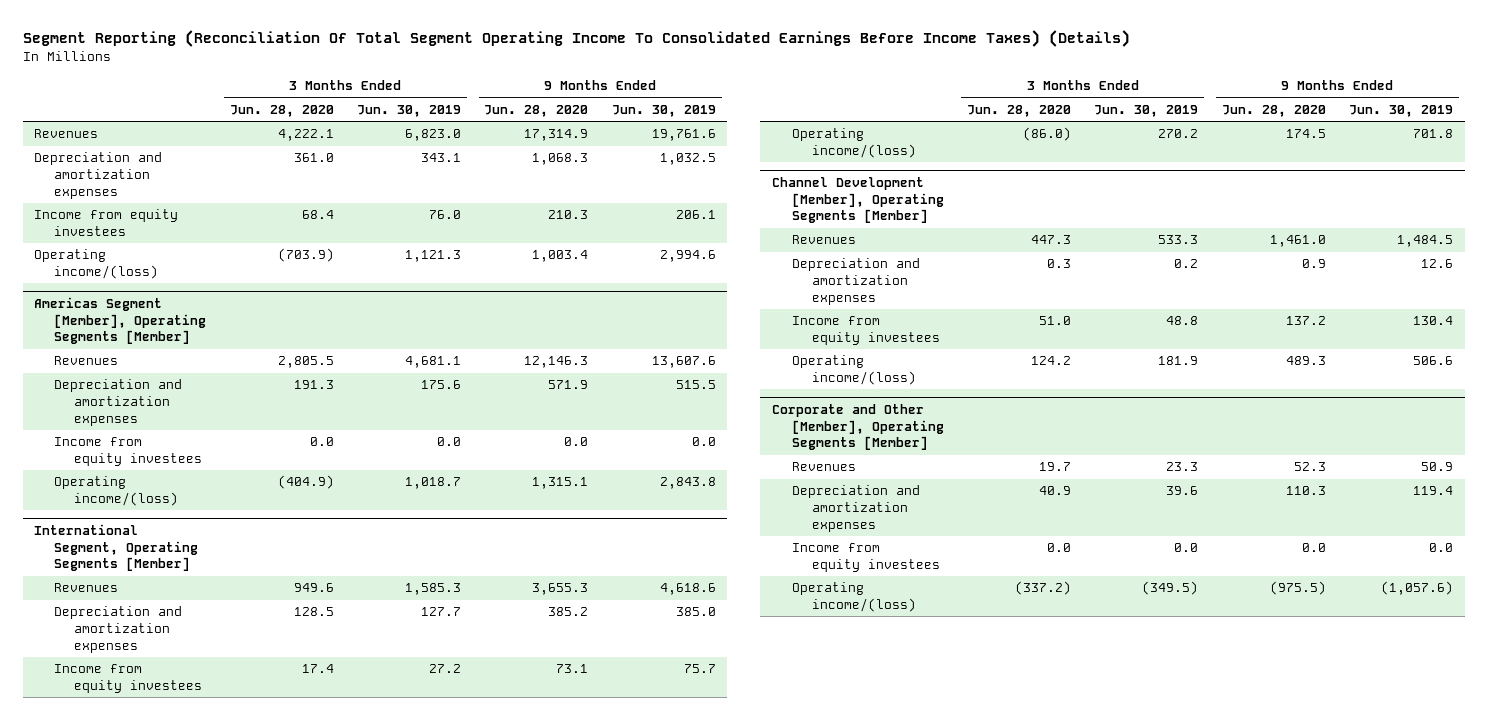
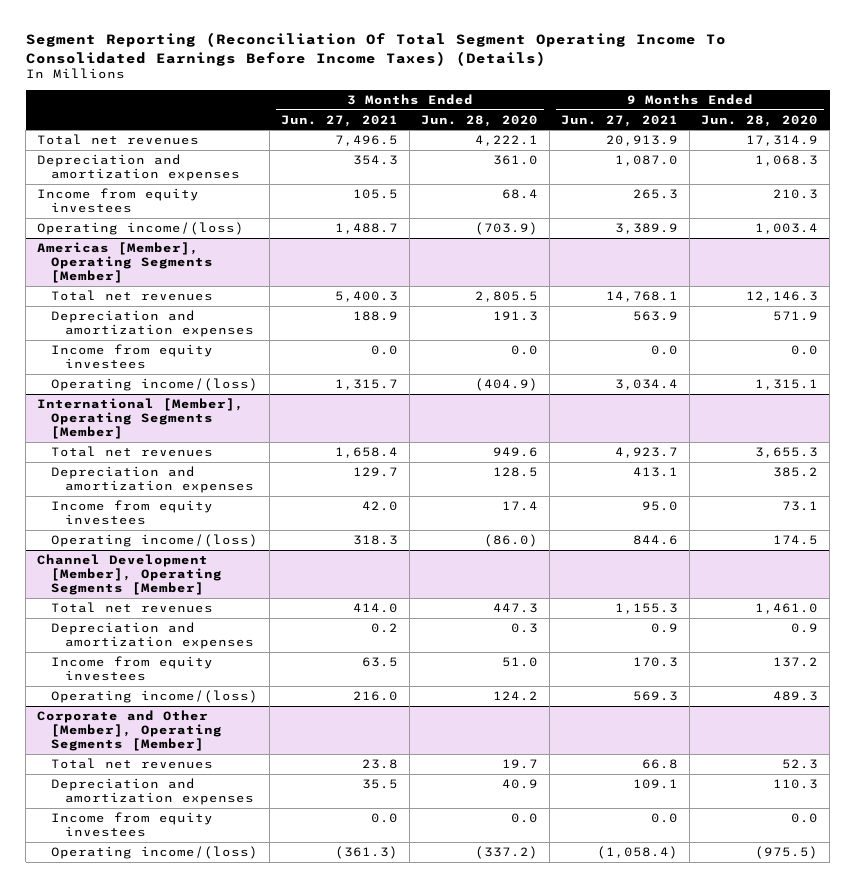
- | 3 Months Ended Jun. 28, 2020 | 3 Months Ended Jun. 30, 2019 | 9 Months Ended Jun. 28, 2020 | 9 Months Ended Jun. 30, 2019
+ | 3 Months Ended Jun. 27, 2021 | 3 Months Ended Jun. 28, 2020 | 9 Months Ended Jun. 27, 2021 | 9 Months Ended Jun. 28, 2020
- Revenues | 4,222.1 | 6,823.0 | 17,314.9 | 19,761.6
+ Total net revenues | 7,496.5 | 4,222.1 | 20,913.9 | 17,314.9
- Americas Segment [Member], Operating Segments [Member]
- Revenues | 2,805.5 | 4,681.1 | 12,146.3 | 13,607.6
+ Americas [Member], Operating Segments [Member]
+ Total net revenues | 5,400.3 | 2,805.5 | 14,768.1 | 12,146.3
- International Segment, Operating Segments [Member]
- Revenues | 949.6 | 1,585.3 | 3,655.3 | 4,618.6
+ International [Member], Operating Segments [Member]
+ Total net revenues | 1,658.4 | 949.6 | 4,923.7 | 3,655.3
@ Channel Development [Member], Operating Segments [Member]
- Revenues | 447.3 | 533.3 | 1,461.0 | 1,484.5
+ Total net revenues | 414.0 | 447.3 | 1,155.3 | 1,461.0
@ Corporate and Other [Member], Operating Segments [Member]
- Revenues | 19.7 | 23.3 | 52.3 | 50.9
+ Total net revenues | 23.8 | 19.7 | 66.8 | 52.3

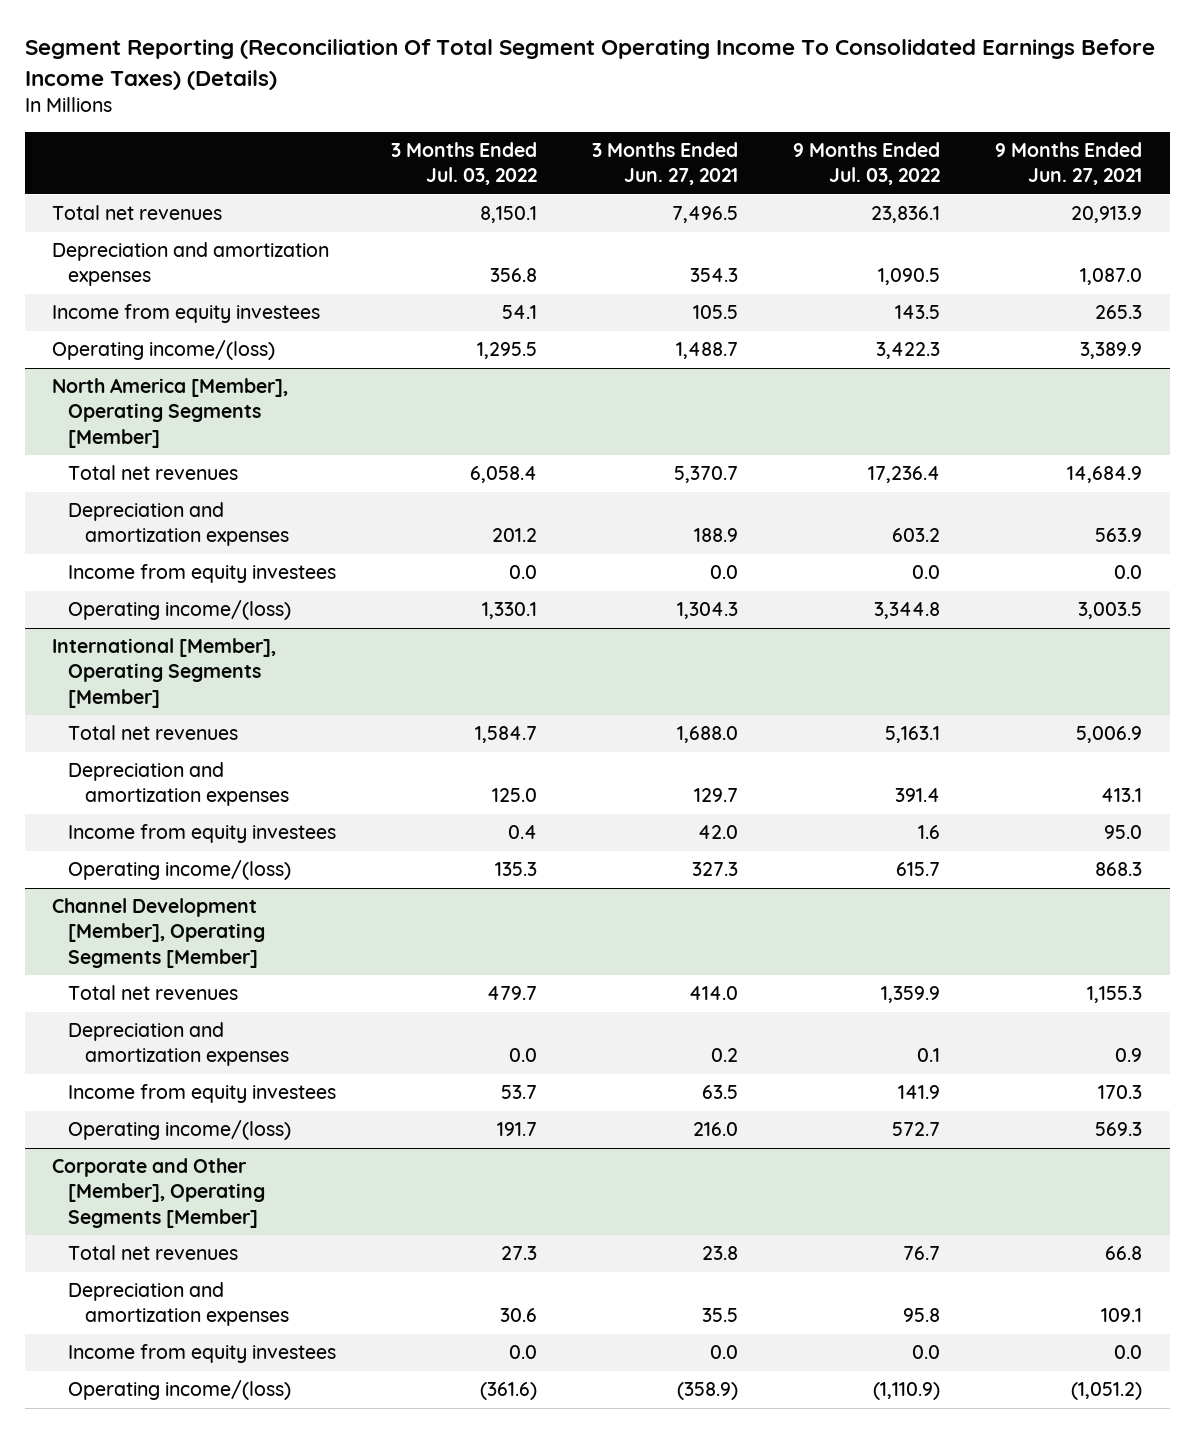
- | 3 Months Ended Jun. 27, 2021 | 3 Months Ended Jun. 28, 2020 | 9 Months Ended Jun. 27, 2021 | 9 Months Ended Jun. 28, 2020
+ | 3 Months Ended Jul. 03, 2022 | 3 Months Ended Jun. 27, 2021 | 9 Months Ended Jul. 03, 2022 | 9 Months Ended Jun. 27, 2021
- Americas [Member], Operating Segments [Member]
- Total net revenues | 5,400.3 | 2,805.5 | 14,768.1 | 12,146.3
+ North America [Member], Operating Segments [Member]
+ Total net revenues | 6,058.4 | 5,370.7 | 17,236.4 | 14,684.9
- Operating income/(loss) | 1,315.7 | (404.9) | 3,034.4 | 1,315.1
+ Operating income/(loss) | 1,330.1 | 1,304.3 | 3,344.8 | 3,003.5
@ International [Member], Operating Segments [Member]
- Total net revenues | 1,658.4 | 949.6 | 4,923.7 | 3,655.3
+ Total net revenues | 1,584.7 | 1,688.0 | 5,163.1 | 5,006.9
- Operating income/(loss) | 318.3 | (86.0) | 844.6 | 174.5
+ Operating income/(loss) | 135.3 | 327.3 | 615.7 | 868.3
@ Corporate and Other [Member], Operating Segments [Member]
- Operating income/(loss) | (361.3) | (337.2) | (1,058.4) | (975.5)
+ Operating income/(loss) | (361.6) | (358.9) | (1,110.9) | (1,051.2)

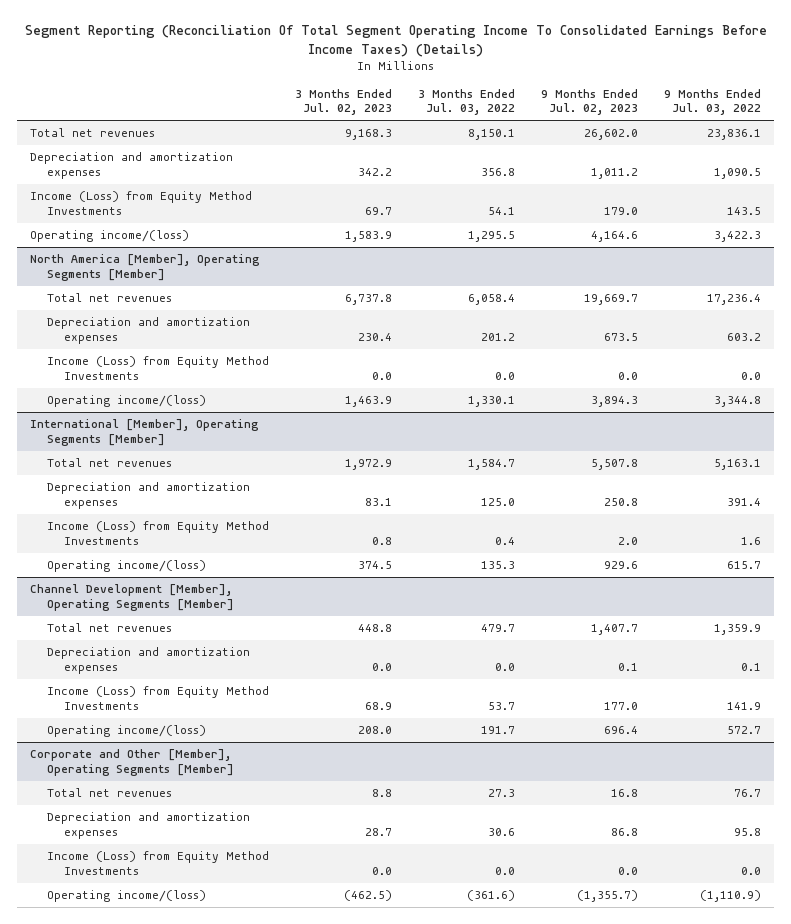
- | 3 Months Ended Jul. 03, 2022 | 3 Months Ended Jun. 27, 2021 | 9 Months Ended Jul. 03, 2022 | 9 Months Ended Jun. 27, 2021
+ | 3 Months Ended Jul. 02, 2023 | 3 Months Ended Jul. 03, 2022 | 9 Months Ended Jul. 02, 2023 | 9 Months Ended Jul. 03, 2022
- Income from equity investees | 54.1 | 105.5 | 143.5 | 265.3
+ Income (Loss) from Equity Method Investments | 69.7 | 54.1 | 179.0 | 143.5
@ North America [Member], Operating Segments [Member]
- Income from equity investees | 0.0 | 0.0 | 0.0 | 0.0
+ Income (Loss) from Equity Method Investments | 0.0 | 0.0 | 0.0 | 0.0
@ International [Member], Operating Segments [Member]
- Income from equity investees | 0.4 | 42.0 | 1.6 | 95.0
+ Income (Loss) from Equity Method Investments | 0.8 | 0.4 | 2.0 | 1.6
@ Channel Development [Member], Operating Segments [Member]
- Income from equity investees | 53.7 | 63.5 | 141.9 | 170.3
+ Income (Loss) from Equity Method Investments | 68.9 | 53.7 | 177.0 | 141.9
@ Corporate and Other [Member], Operating Segments [Member]
- Income from equity investees | 0.0 | 0.0 | 0.0 | 0.0
+ Income (Loss) from Equity Method Investments | 0.0 | 0.0 | 0.0 | 0.0

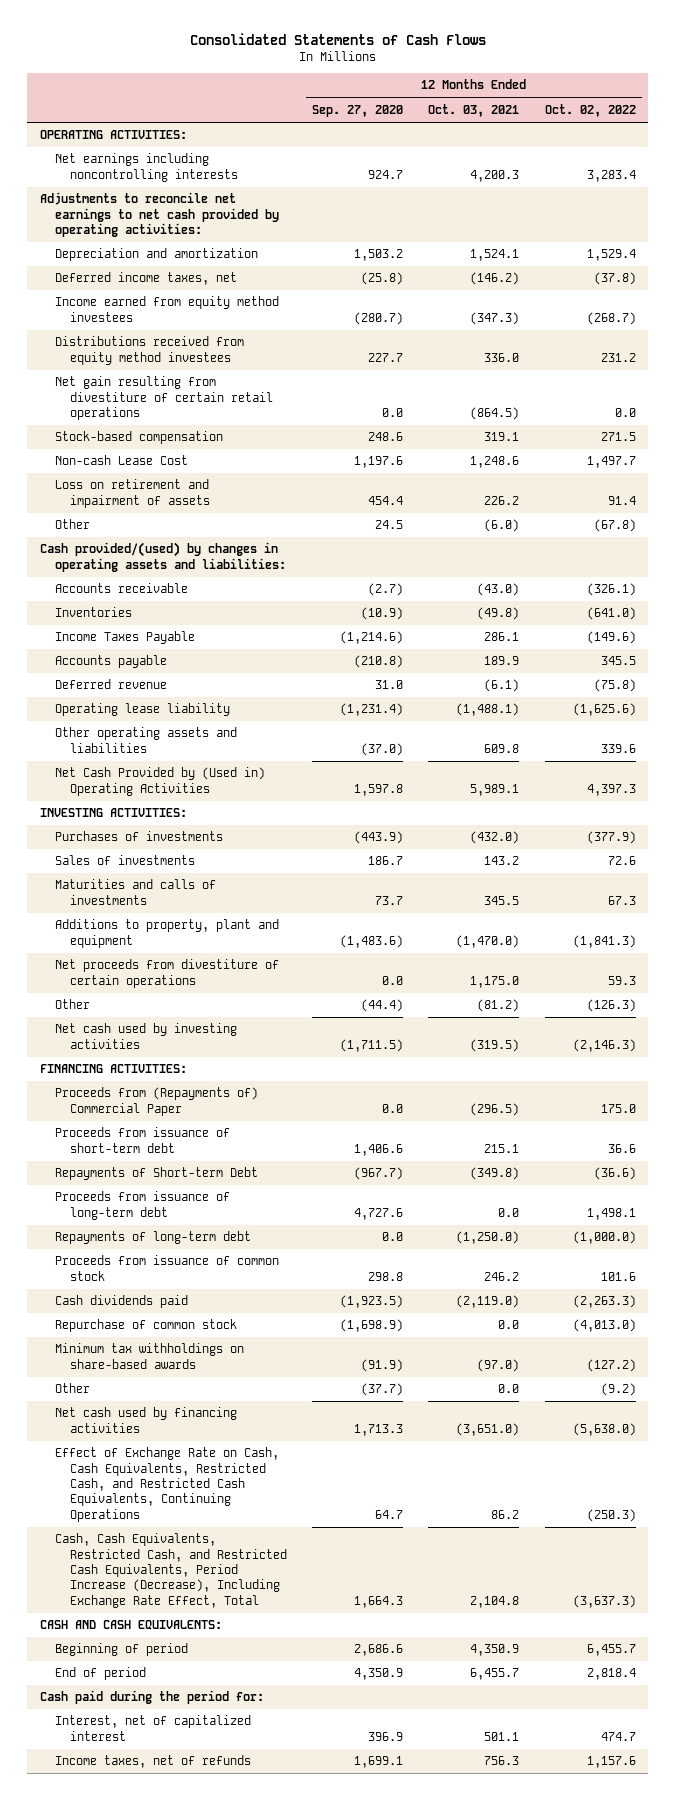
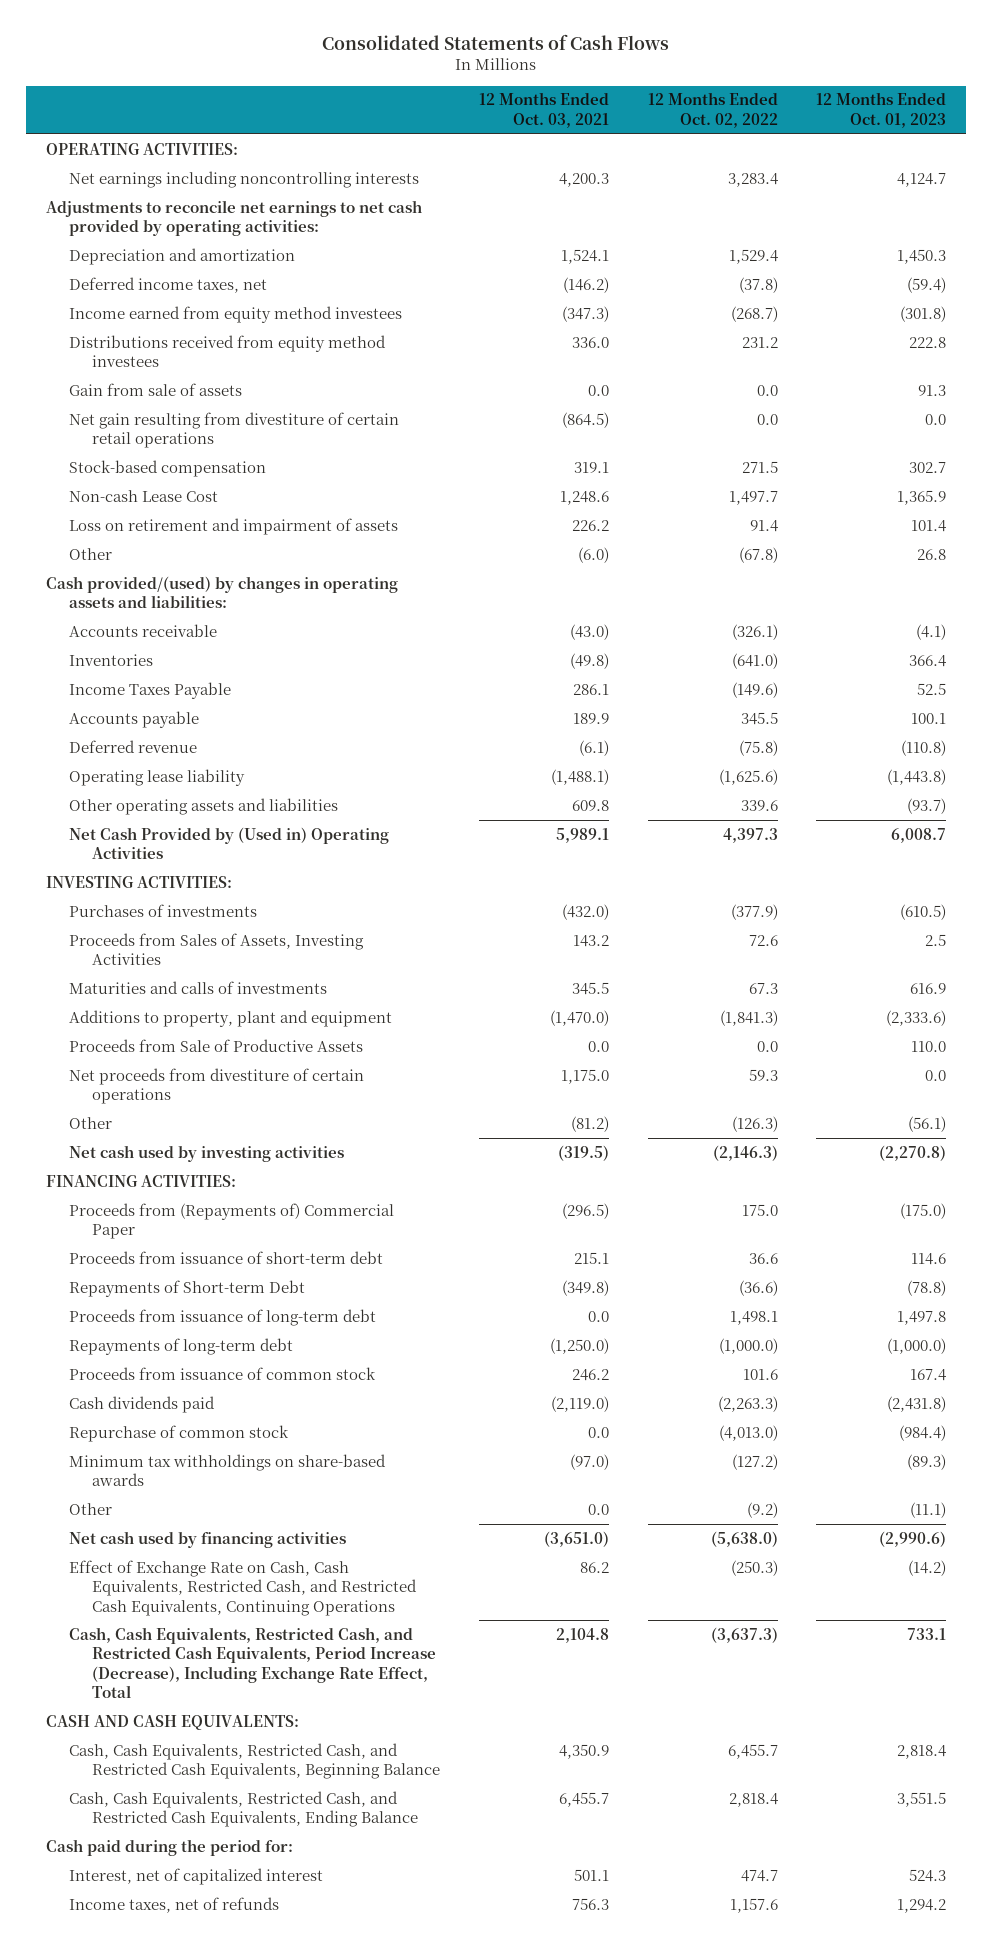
- | 12 Months Ended Sep. 27, 2020 | 12 Months Ended Oct. 03, 2021 | 12 Months Ended Oct. 02, 2022
+ | 12 Months Ended Oct. 03, 2021 | 12 Months Ended Oct. 02, 2022 | 12 Months Ended Oct. 01, 2023
+ Gain from sale of assets | 0.0 | 0.0 | 91.3
- Sales of investments | 186.7 | 143.2 | 72.6
+ Proceeds from Sales of Assets, Investing Activities | 143.2 | 72.6 | 2.5
+ Proceeds from Sale of Productive Assets | 0.0 | 0.0 | 110.0
- Beginning of period | 2,686.6 | 4,350.9 | 6,455.7
- End of period | 4,350.9 | 6,455.7 | 2,818.4
+ Cash, Cash Equivalents, Restricted Cash, and Restricted Cash Equivalents, Beginning Balance | 4,350.9 | 6,455.7 | 2,818.4
+ Cash, Cash Equivalents, Restricted Cash, and Restricted Cash Equivalents, Ending Balance | 6,455.7 | 2,818.4 | 3,551.5

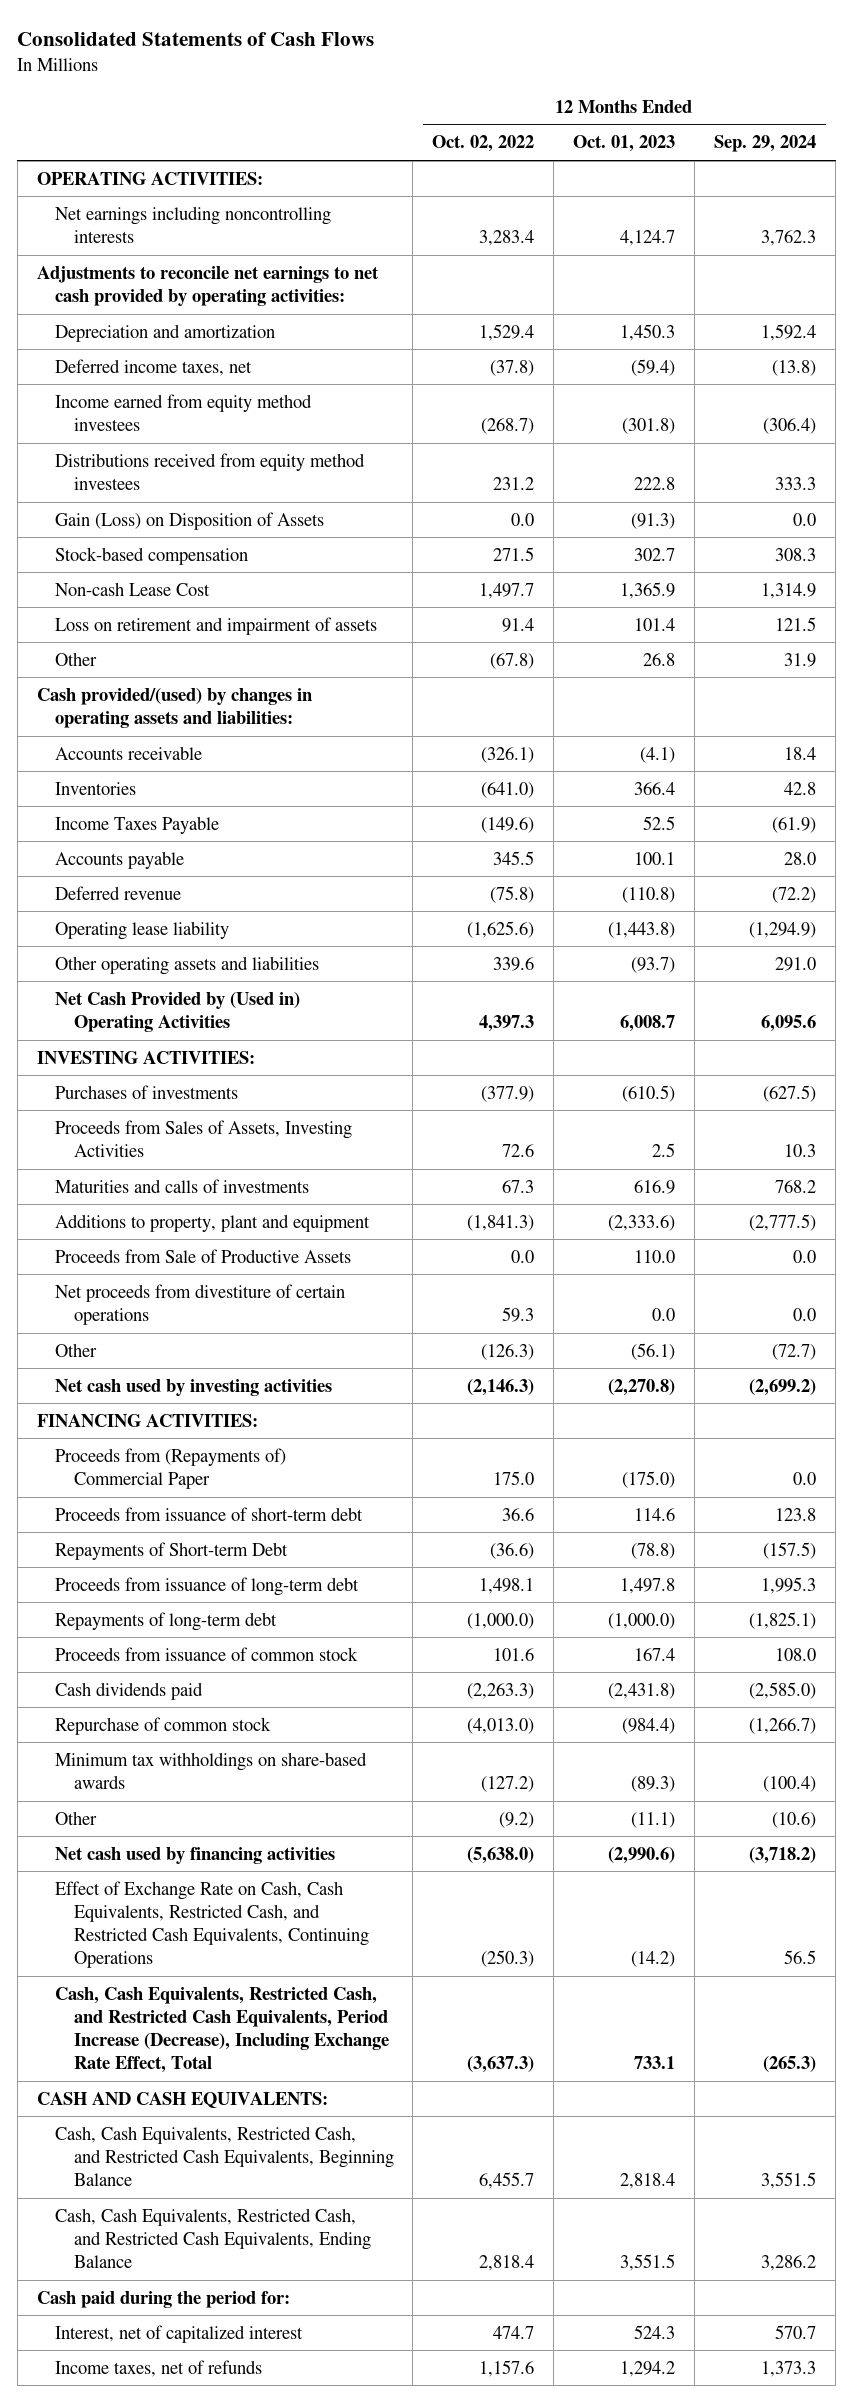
- | 12 Months Ended Oct. 03, 2021 | 12 Months Ended Oct. 02, 2022 | 12 Months Ended Oct. 01, 2023
+ | 12 Months Ended Oct. 02, 2022 | 12 Months Ended Oct. 01, 2023 | 12 Months Ended Sep. 29, 2024
- Gain from sale of assets | 0.0 | 0.0 | 91.3
- Net gain resulting from divestiture of certain retail operations | (864.5) | 0.0 | 0.0
+ Gain (Loss) on Disposition of Assets | 0.0 | (91.3) | 0.0

